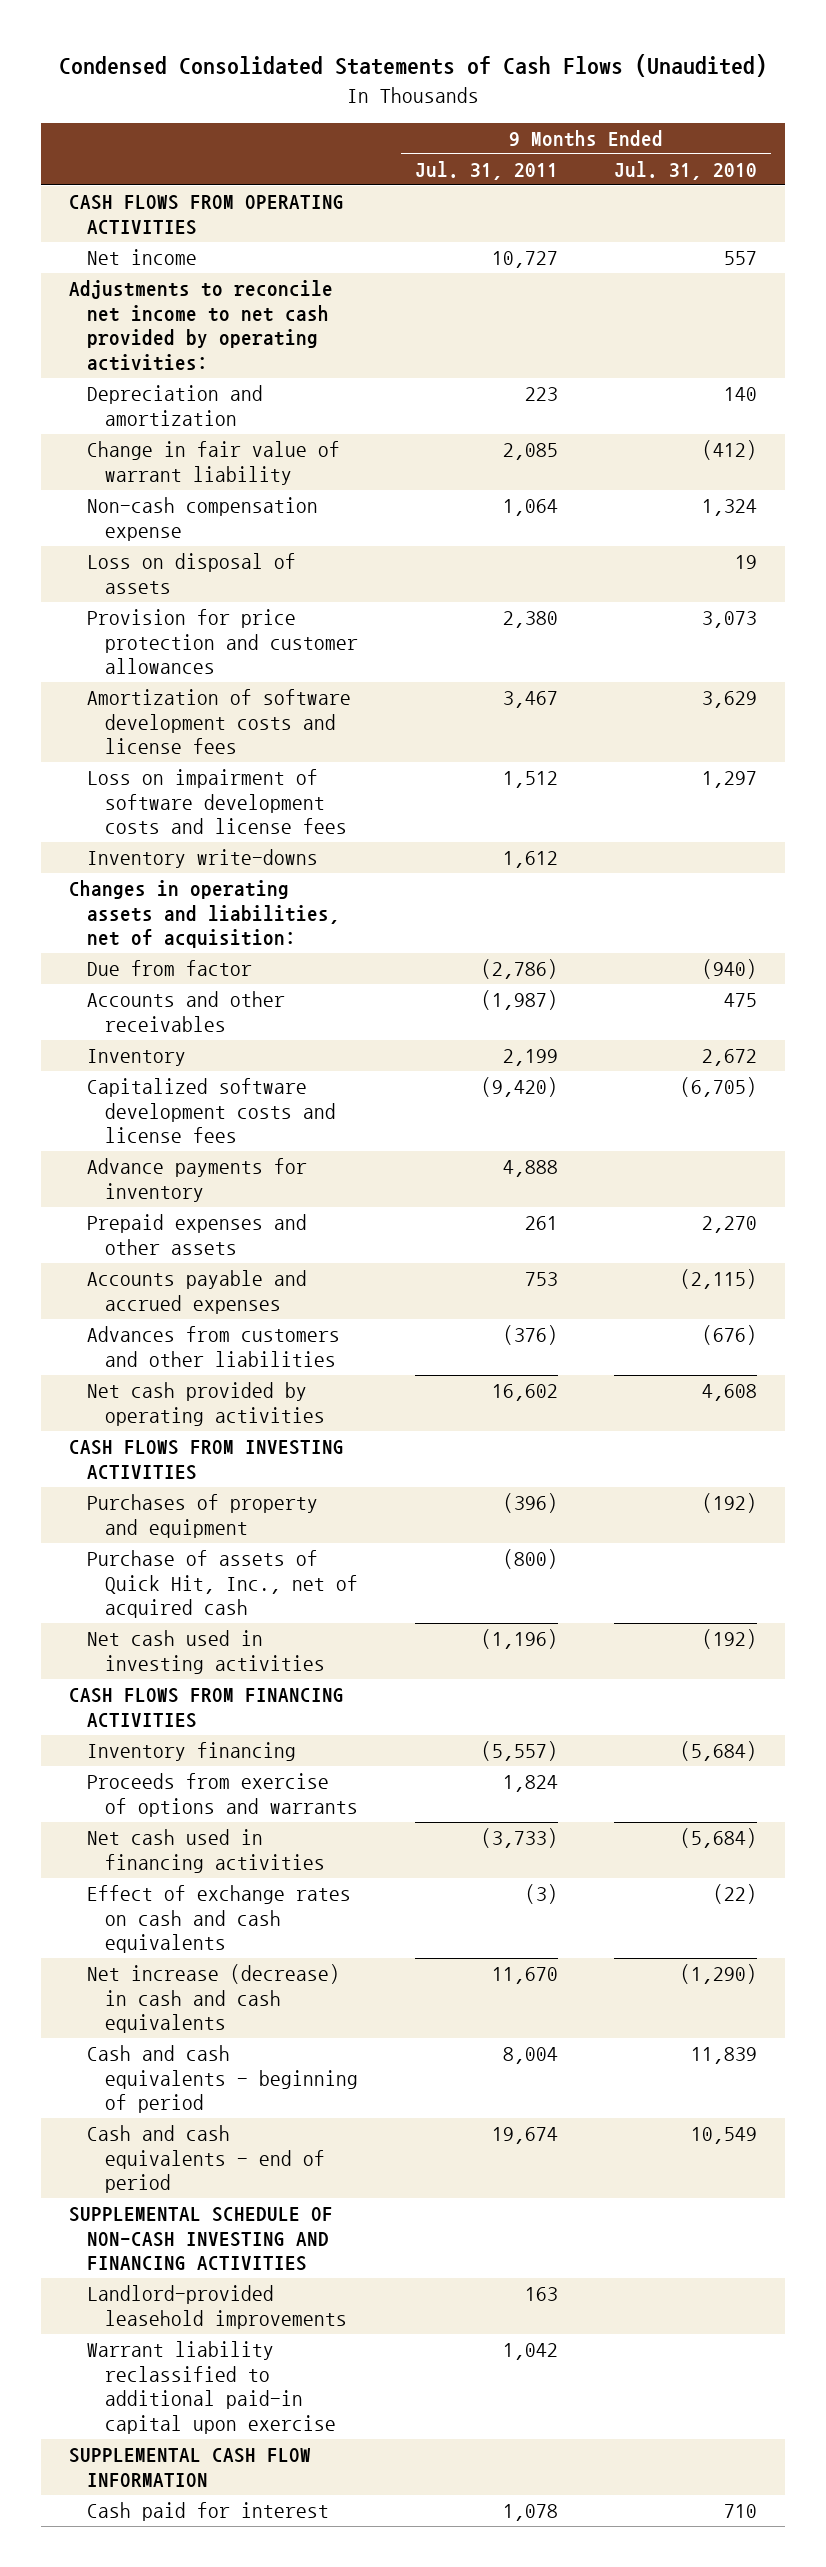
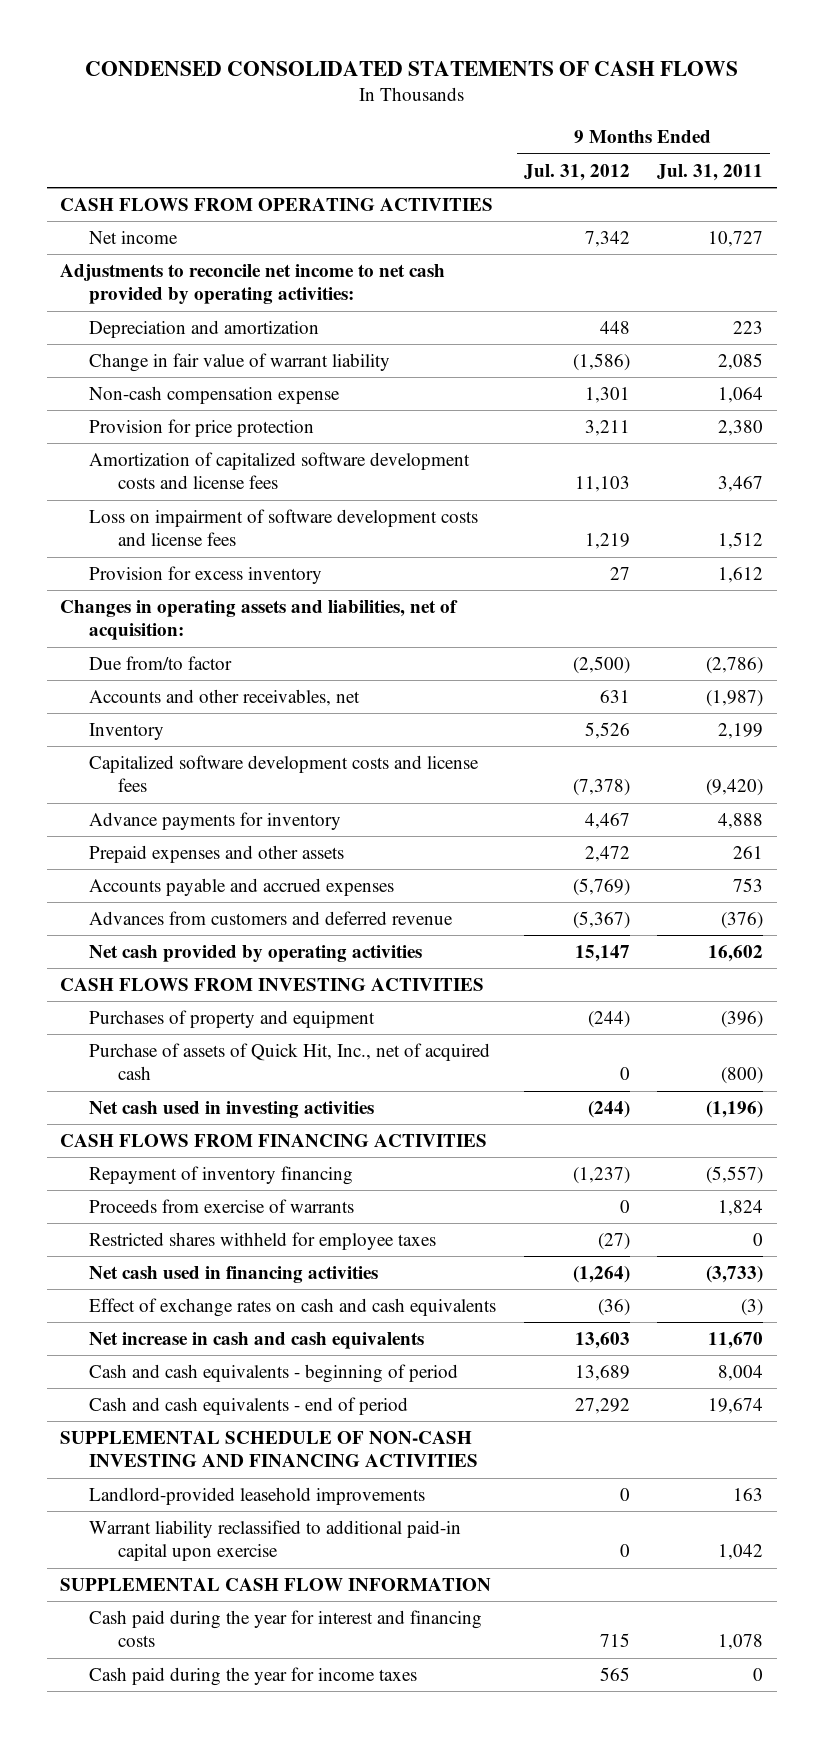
- Condensed Consolidated Statements of Cash Flows (Unaudited)
+ CONDENSED CONSOLIDATED STATEMENTS OF CASH FLOWS
- | 9 Months Ended Jul. 31, 2011 | 9 Months Ended Jul. 31, 2010
+ | 9 Months Ended Jul. 31, 2012 | 9 Months Ended Jul. 31, 2011
- Loss on disposal of assets | | 19
- Provision for price protection and customer allowances | 2,380 | 3,073
- Amortization of software development costs and license fees | 3,467 | 3,629
+ Provision for price protection | 3,211 | 2,380
+ Amortization of capitalized software development costs and license fees | 11,103 | 3,467
- Inventory write-downs | 1,612 |
+ Provision for excess inventory | 27 | 1,612
- Due from factor | (2,786) | (940)
- Accounts and other receivables | (1,987) | 475
+ Due from/to factor | (2,500) | (2,786)
+ Accounts and other receivables, net | 631 | (1,987)
- Advances from customers and other liabilities | (376) | (676)
+ Advances from customers and deferred revenue | (5,367) | (376)
- Inventory financing | (5,557) | (5,684)
- Proceeds from exercise of options and warrants | 1,824 |
+ Repayment of inventory financing | (1,237) | (5,557)
+ Proceeds from exercise of warrants | 0 | 1,824
+ Restricted shares withheld for employee taxes | (27) | 0
- Net increase (decrease) in cash and cash equivalents | 11,670 | (1,290)
+ Net increase in cash and cash equivalents | 13,603 | 11,670
- Cash paid for interest | 1,078 | 710
+ Cash paid during the year for interest and financing costs | 715 | 1,078
+ Cash paid during the year for income taxes | 565 | 0

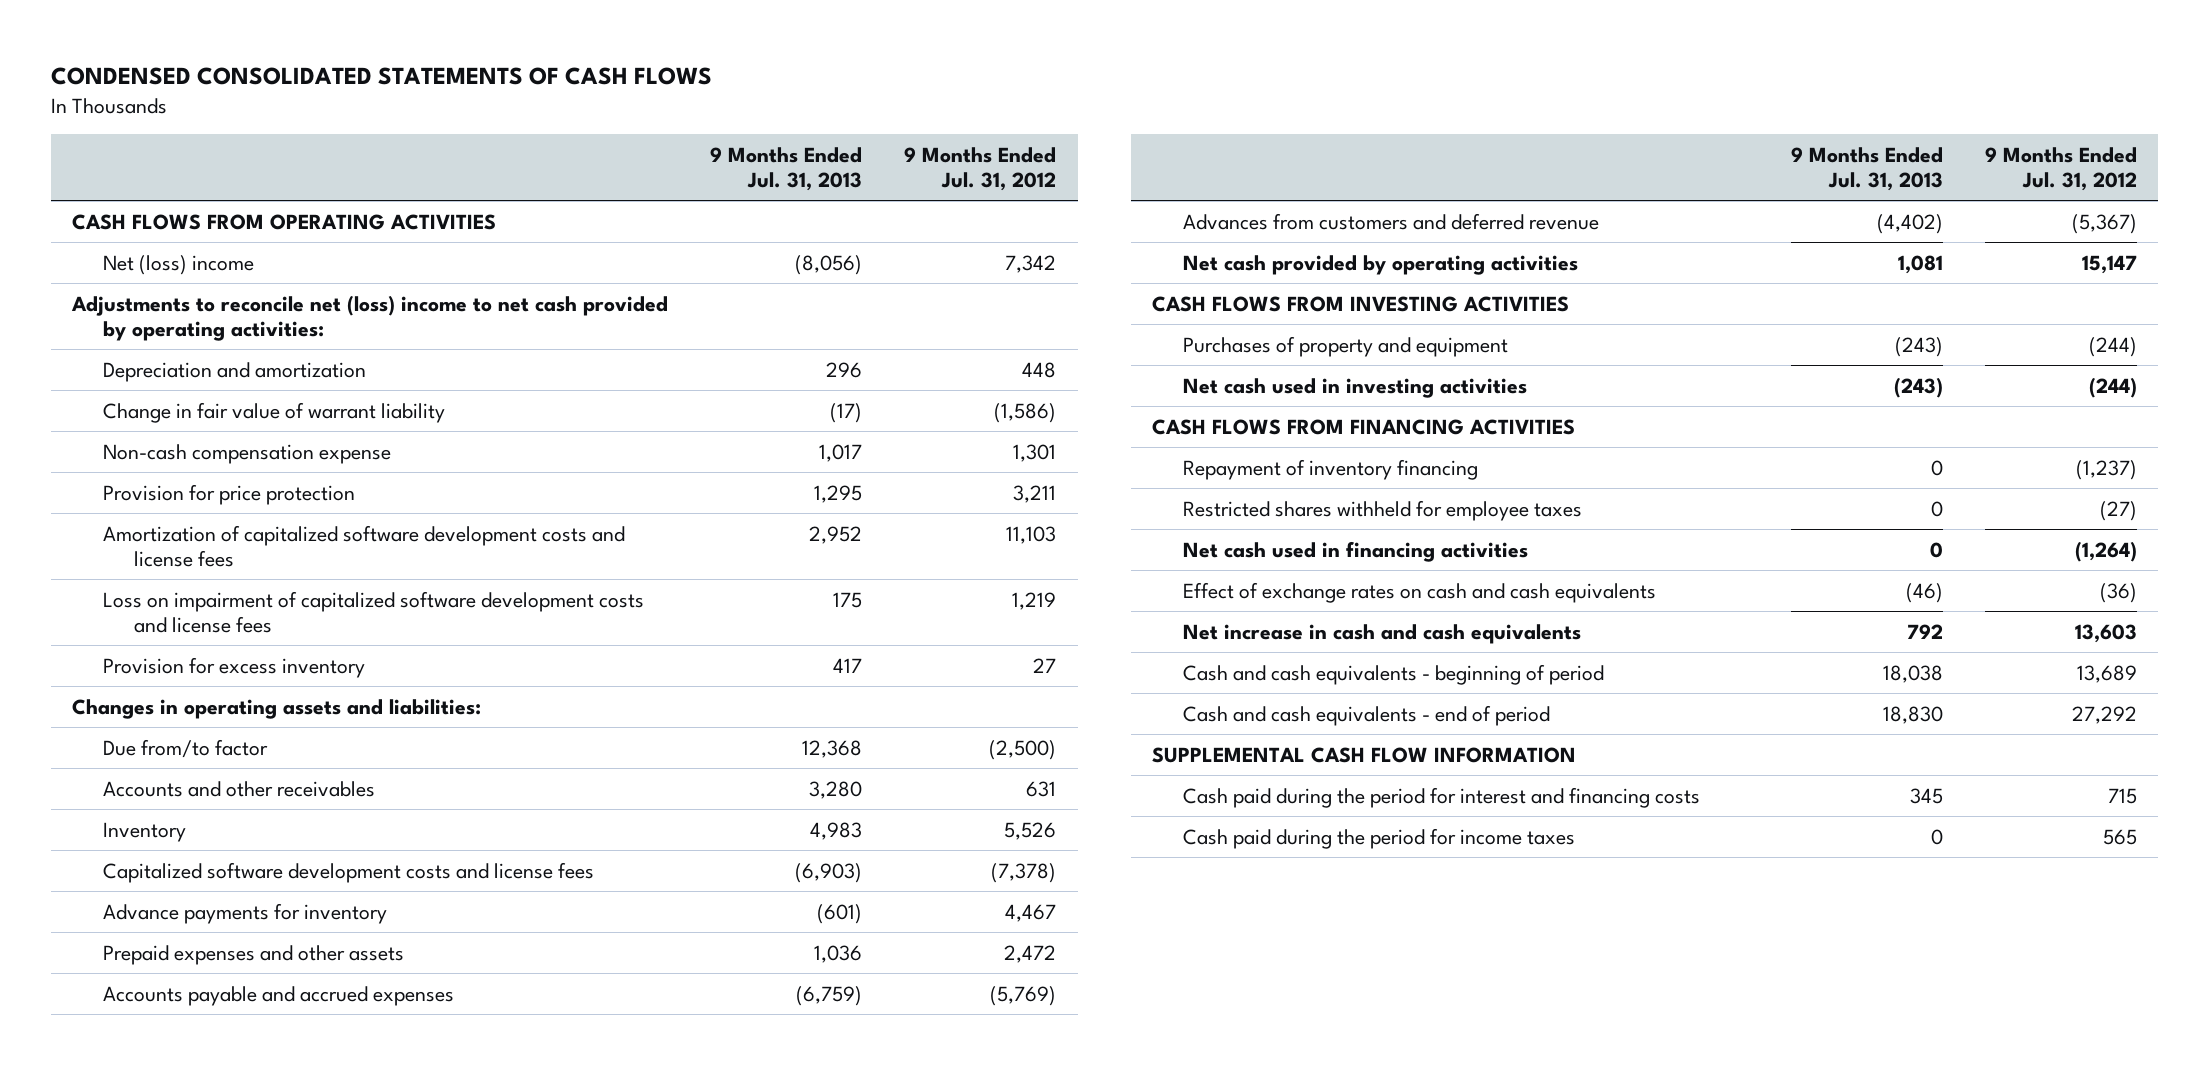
- | 9 Months Ended Jul. 31, 2012 | 9 Months Ended Jul. 31, 2011
+ | 9 Months Ended Jul. 31, 2013 | 9 Months Ended Jul. 31, 2012
- Net income | 7,342 | 10,727
- Adjustments to reconcile net income to net cash provided by operating activities:
+ Net (loss) income | (8,056) | 7,342
+ Adjustments to reconcile net (loss) income to net cash provided by operating activities:
- Loss on impairment of software development costs and license fees | 1,219 | 1,512
+ Loss on impairment of capitalized software development costs and license fees | 175 | 1,219
- Changes in operating assets and liabilities, net of acquisition:
+ Changes in operating assets and liabilities:
- Accounts and other receivables, net | 631 | (1,987)
+ Accounts and other receivables | 3,280 | 631
- Purchase of assets of Quick Hit, Inc., net of acquired cash | 0 | (800)
- Proceeds from exercise of warrants | 0 | 1,824
- SUPPLEMENTAL SCHEDULE OF NON-CASH INVESTING AND FINANCING ACTIVITIES
- Landlord-provided leasehold improvements | 0 | 163
- Warrant liability reclassified to additional paid-in capital upon exercise | 0 | 1,042
- Cash paid during the year for interest and financing costs | 715 | 1,078
- Cash paid during the year for income taxes | 565 | 0
+ Cash paid during the period for interest and financing costs | 345 | 715
+ Cash paid during the period for income taxes | 0 | 565

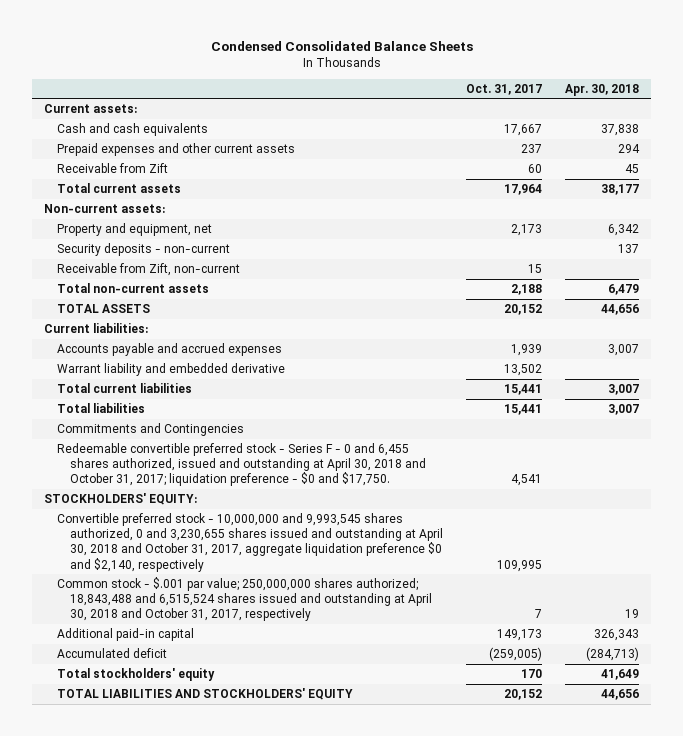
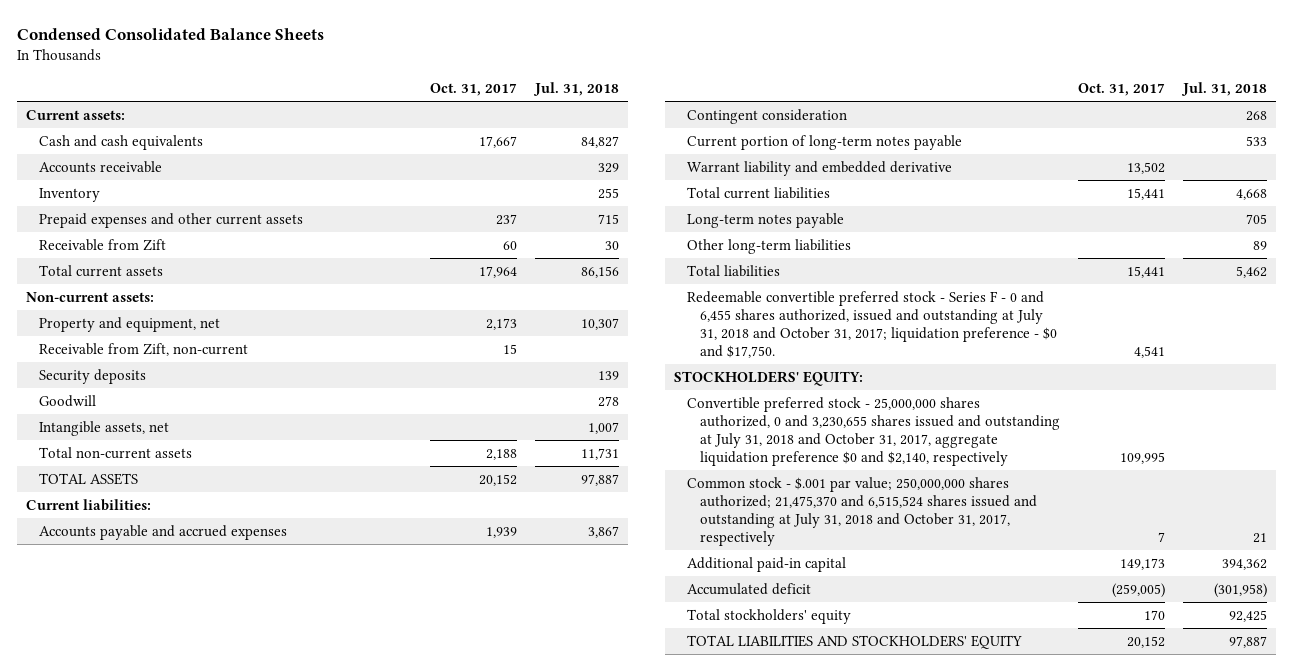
- | Oct. 31, 2017 | Apr. 30, 2018
+ | Oct. 31, 2017 | Jul. 31, 2018
+ Accounts receivable | | 329
+ Inventory | | 255
- Security deposits - non-current | | 137
+ Security deposits | | 139
+ Goodwill | | 278
+ Intangible assets, net | | 1,007
+ Contingent consideration | | 268
+ Current portion of long-term notes payable | | 533
+ Long-term notes payable | | 705
+ Other long-term liabilities | | 89
- Commitments and Contingencies
- Redeemable convertible preferred stock - Series F - 0 and 6,455 shares authorized, issued and outstanding at April 30, 2018 and October 31, 2017; liquidation preference - $0 and $17,750. | 4,541 |
+ Redeemable convertible preferred stock - Series F - 0 and 6,455 shares authorized, issued and outstanding at July 31, 2018 and October 31, 2017; liquidation preference - $0 and $17,750. | 4,541 |
- Convertible preferred stock - 10,000,000 and 9,993,545 shares authorized, 0 and 3,230,655 shares issued and outstanding at April 30, 2018 and October 31, 2017, aggregate liquidation preference $0 and $2,140, respectively | 109,995 |
- Common stock - $.001 par value; 250,000,000 shares authorized; 18,843,488 and 6,515,524 shares issued and outstanding at April 30, 2018 and October 31, 2017, respectively | 7 | 19
+ Convertible preferred stock - 25,000,000 shares authorized, 0 and 3,230,655 shares issued and outstanding at July 31, 2018 and October 31, 2017, aggregate liquidation preference $0 and $2,140, respectively | 109,995 |
+ Common stock - $.001 par value; 250,000,000 shares authorized; 21,475,370 and 6,515,524 shares issued and outstanding at July 31, 2018 and October 31, 2017, respectively | 7 | 21

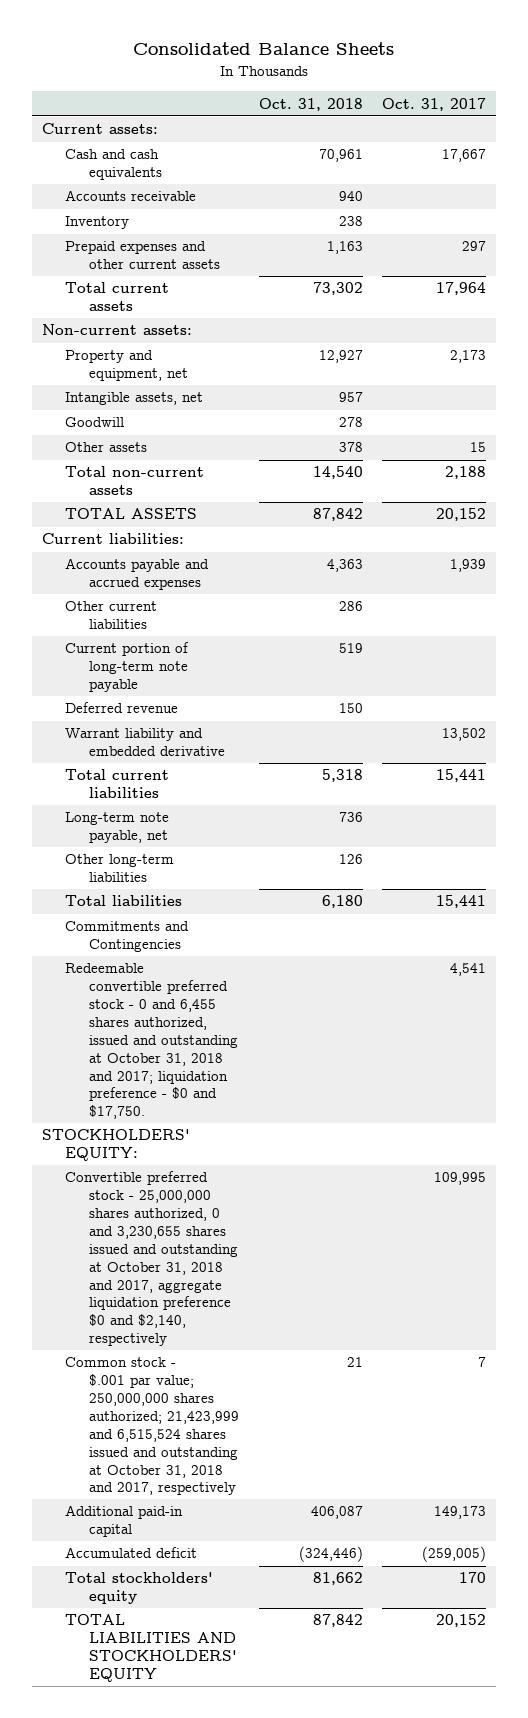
- Condensed Consolidated Balance Sheets
+ Consolidated Balance Sheets
- | Oct. 31, 2017 | Jul. 31, 2018
+ | Oct. 31, 2018 | Oct. 31, 2017
- Prepaid expenses and other current assets | 237 | 715
- Receivable from Zift | 60 | 30
+ Prepaid expenses and other current assets | 1,163 | 297
- Receivable from Zift, non-current | 15 |
- Security deposits | | 139
moved down: Goodwill | 278 |
+ Other assets | 378 | 15
- Contingent consideration | | 268
- Current portion of long-term notes payable | | 533
+ Other current liabilities | 286 |
+ Current portion of long-term note payable | 519 |
+ Deferred revenue | 150 |
- Long-term notes payable | | 705
+ Long-term note payable, net | 736 |
- Redeemable convertible preferred stock - Series F - 0 and 6,455 shares authorized, issued and outstanding at July 31, 2018 and October 31, 2017; liquidation preference - $0 and $17,750. | 4,541 |
+ Commitments and Contingencies
+ Redeemable convertible preferred stock - 0 and 6,455 shares authorized, issued and outstanding at October 31, 2018 and 2017; liquidation preference - $0 and $17,750. | | 4,541
- Convertible preferred stock - 25,000,000 shares authorized, 0 and 3,230,655 shares issued and outstanding at July 31, 2018 and October 31, 2017, aggregate liquidation preference $0 and $2,140, respectively | 109,995 |
- Common stock - $.001 par value; 250,000,000 shares authorized; 21,475,370 and 6,515,524 shares issued and outstanding at July 31, 2018 and October 31, 2017, respectively | 7 | 21
+ Convertible preferred stock - 25,000,000 shares authorized, 0 and 3,230,655 shares issued and outstanding at October 31, 2018 and 2017, aggregate liquidation preference $0 and $2,140, respectively | | 109,995
+ Common stock - $.001 par value; 250,000,000 shares authorized; 21,423,999 and 6,515,524 shares issued and outstanding at October 31, 2018 and 2017, respectively | 21 | 7

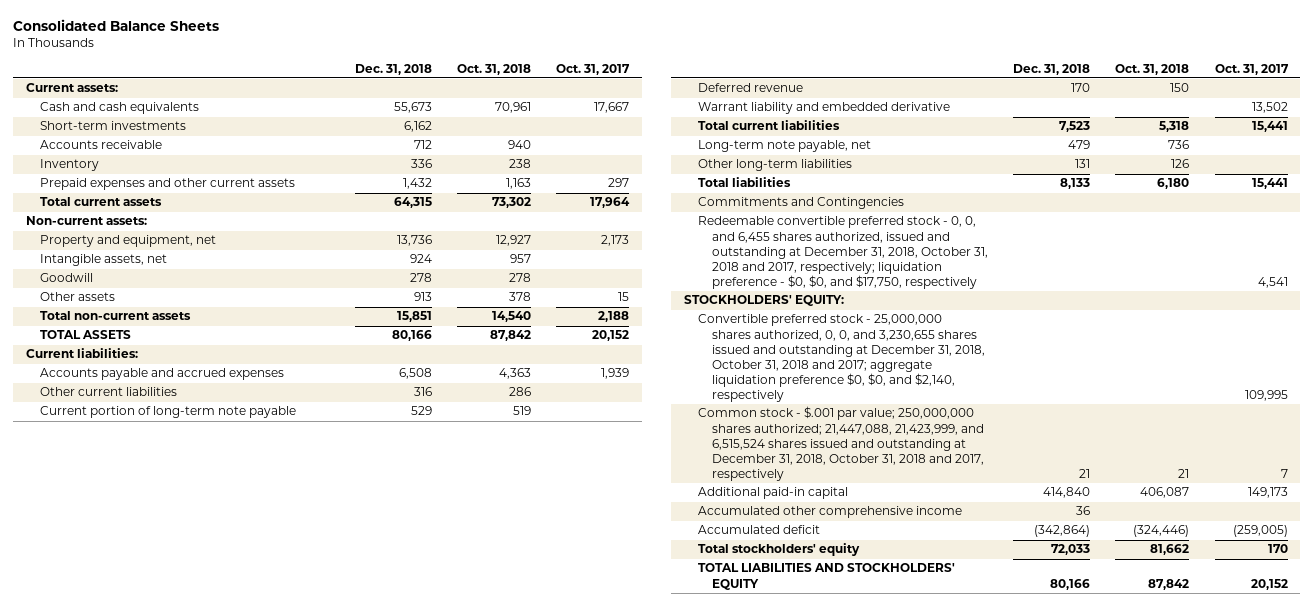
- | Oct. 31, 2018 | Oct. 31, 2017
+ | Dec. 31, 2018 | Oct. 31, 2018 | Oct. 31, 2017
+ Short-term investments | 6,162 | |
- Redeemable convertible preferred stock - 0 and 6,455 shares authorized, issued and outstanding at October 31, 2018 and 2017; liquidation preference - $0 and $17,750. | | 4,541
+ Redeemable convertible preferred stock - 0, 0, and 6,455 shares authorized, issued and outstanding at December 31, 2018, October 31, 2018 and 2017, respectively; liquidation preference - $0, $0, and $17,750, respectively | | | 4,541
- Convertible preferred stock - 25,000,000 shares authorized, 0 and 3,230,655 shares issued and outstanding at October 31, 2018 and 2017, aggregate liquidation preference $0 and $2,140, respectively | | 109,995
- Common stock - $.001 par value; 250,000,000 shares authorized; 21,423,999 and 6,515,524 shares issued and outstanding at October 31, 2018 and 2017, respectively | 21 | 7
+ Convertible preferred stock - 25,000,000 shares authorized, 0, 0, and 3,230,655 shares issued and outstanding at December 31, 2018, October 31, 2018 and 2017; aggregate liquidation preference $0, $0, and $2,140, respectively | | | 109,995
+ Common stock - $.001 par value; 250,000,000 shares authorized; 21,447,088, 21,423,999, and 6,515,524 shares issued and outstanding at December 31, 2018, October 31, 2018 and 2017, respectively | 21 | 21 | 7
+ Accumulated other comprehensive income | 36 | |

